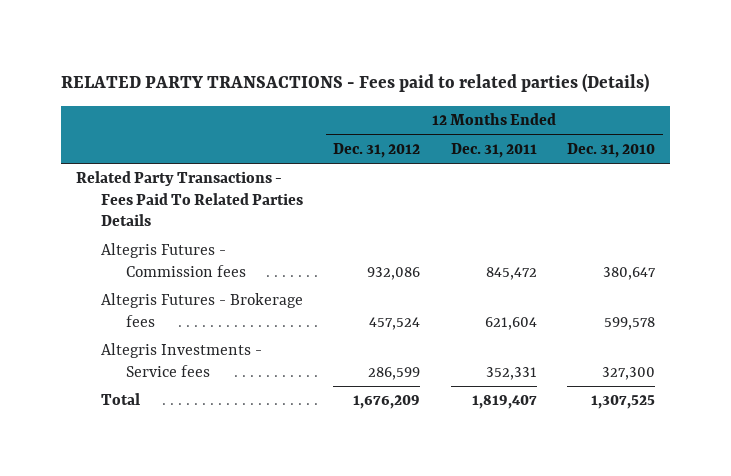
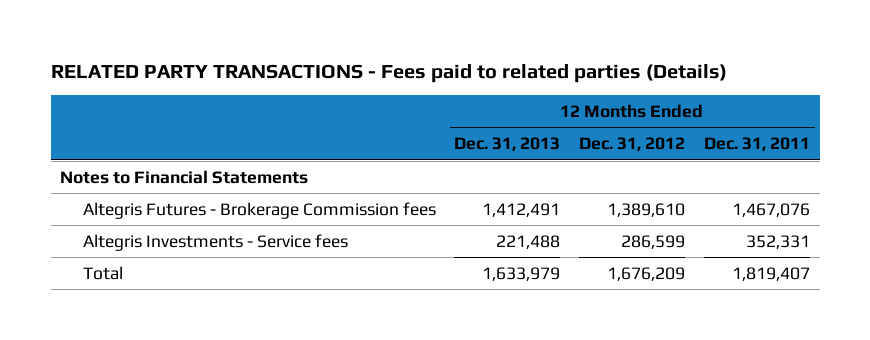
- | 12 Months Ended Dec. 31, 2012 | 12 Months Ended Dec. 31, 2011 | 12 Months Ended Dec. 31, 2010
+ | 12 Months Ended Dec. 31, 2013 | 12 Months Ended Dec. 31, 2012 | 12 Months Ended Dec. 31, 2011
- Related Party Transactions - Fees Paid To Related Parties Details
- Altegris Futures - Commission fees | 932,086 | 845,472 | 380,647
- Altegris Futures - Brokerage fees | 457,524 | 621,604 | 599,578
+ Notes to Financial Statements
+ Altegris Futures - Brokerage Commission fees | 1,412,491 | 1,389,610 | 1,467,076

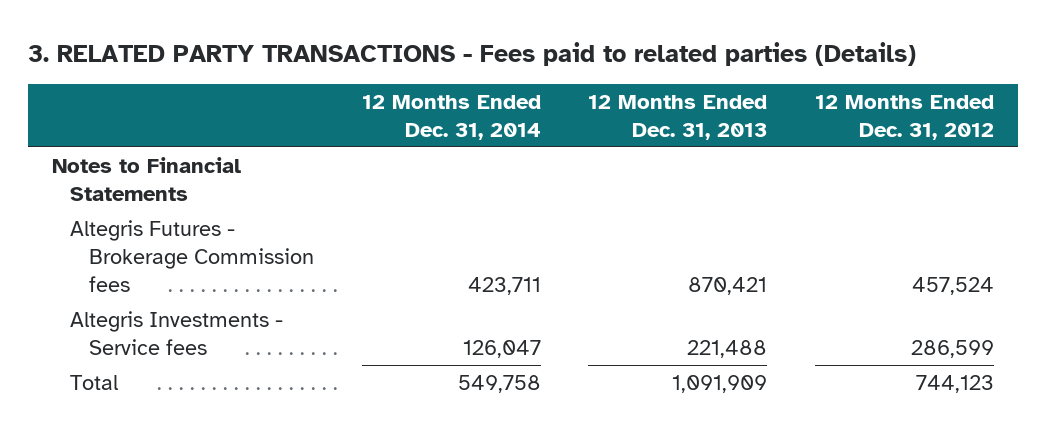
- RELATED PARTY TRANSACTIONS - Fees paid to related parties (Details)
+ 3. RELATED PARTY TRANSACTIONS - Fees paid to related parties (Details)
- | 12 Months Ended Dec. 31, 2013 | 12 Months Ended Dec. 31, 2012 | 12 Months Ended Dec. 31, 2011
+ | 12 Months Ended Dec. 31, 2014 | 12 Months Ended Dec. 31, 2013 | 12 Months Ended Dec. 31, 2012
- Altegris Futures - Brokerage Commission fees | 1,412,491 | 1,389,610 | 1,467,076
+ Altegris Futures - Brokerage Commission fees | 423,711 | 870,421 | 457,524
- Total | 1,633,979 | 1,676,209 | 1,819,407
+ Total | 549,758 | 1,091,909 | 744,123

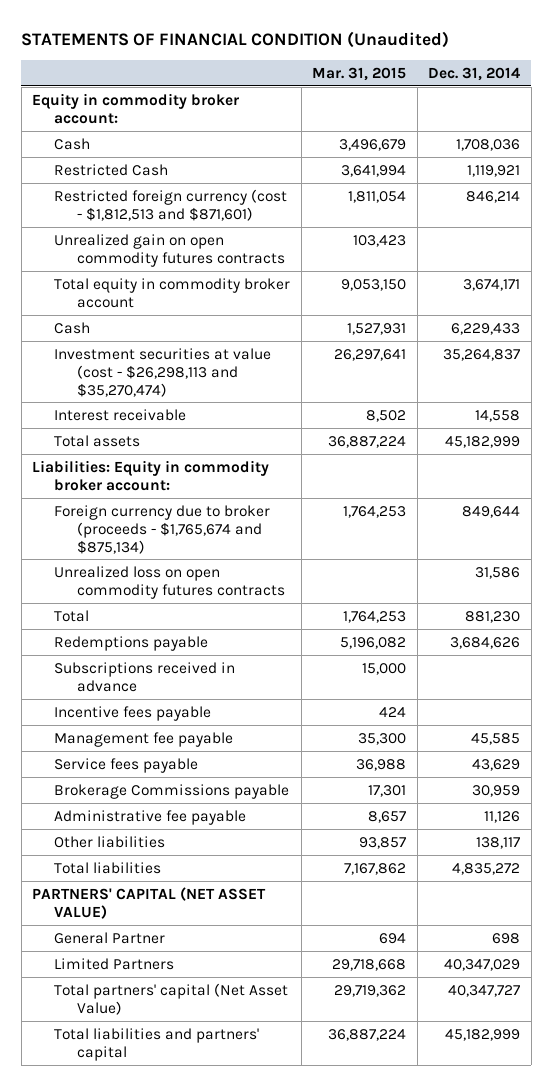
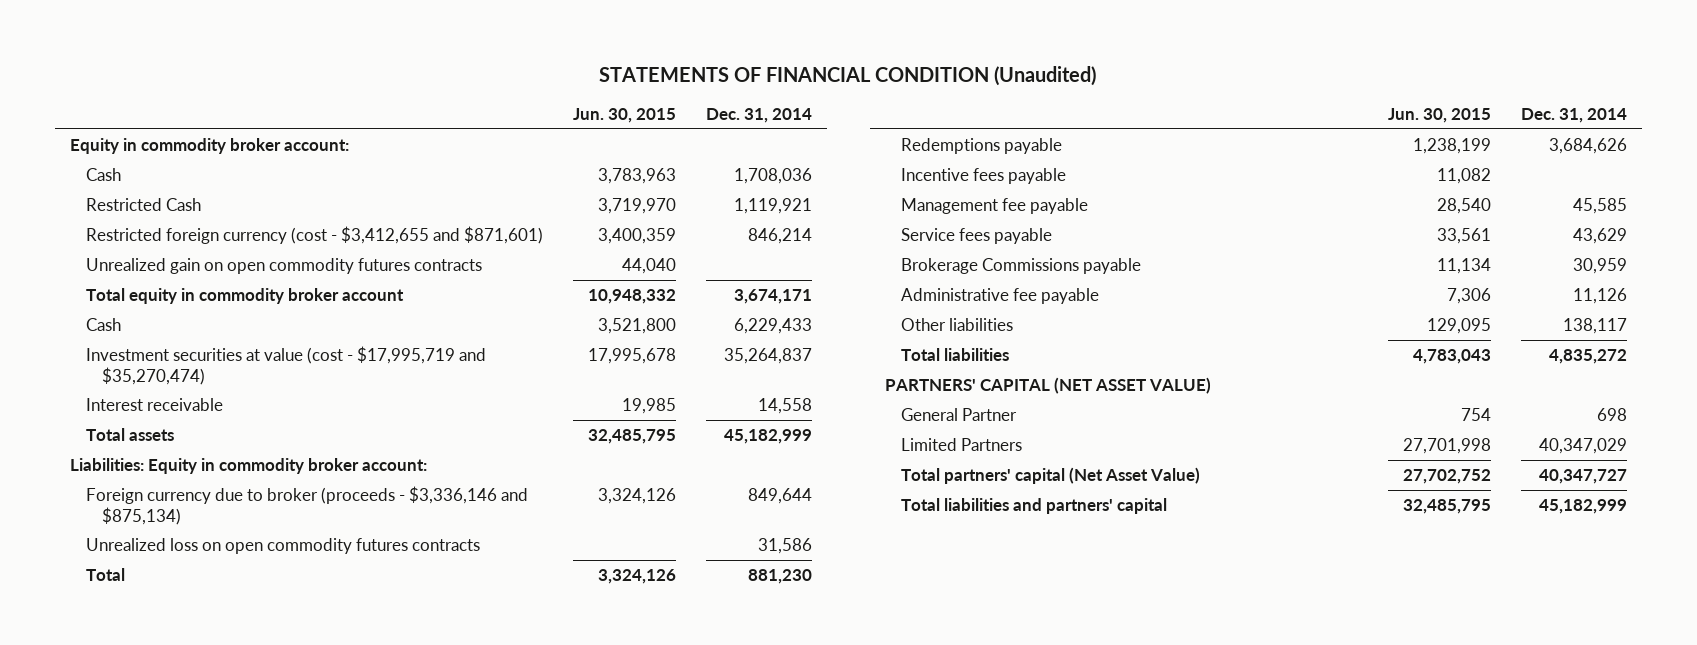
- | Mar. 31, 2015 | Dec. 31, 2014
+ | Jun. 30, 2015 | Dec. 31, 2014
- Restricted foreign currency (cost - $1,812,513 and $871,601) | 1,811,054 | 846,214
+ Restricted foreign currency (cost - $3,412,655 and $871,601) | 3,400,359 | 846,214
- Investment securities at value (cost - $26,298,113 and $35,270,474) | 26,297,641 | 35,264,837
+ Investment securities at value (cost - $17,995,719 and $35,270,474) | 17,995,678 | 35,264,837
- Foreign currency due to broker (proceeds - $1,765,674 and $875,134) | 1,764,253 | 849,644
+ Foreign currency due to broker (proceeds - $3,336,146 and $875,134) | 3,324,126 | 849,644
- Subscriptions received in advance | 15,000 |

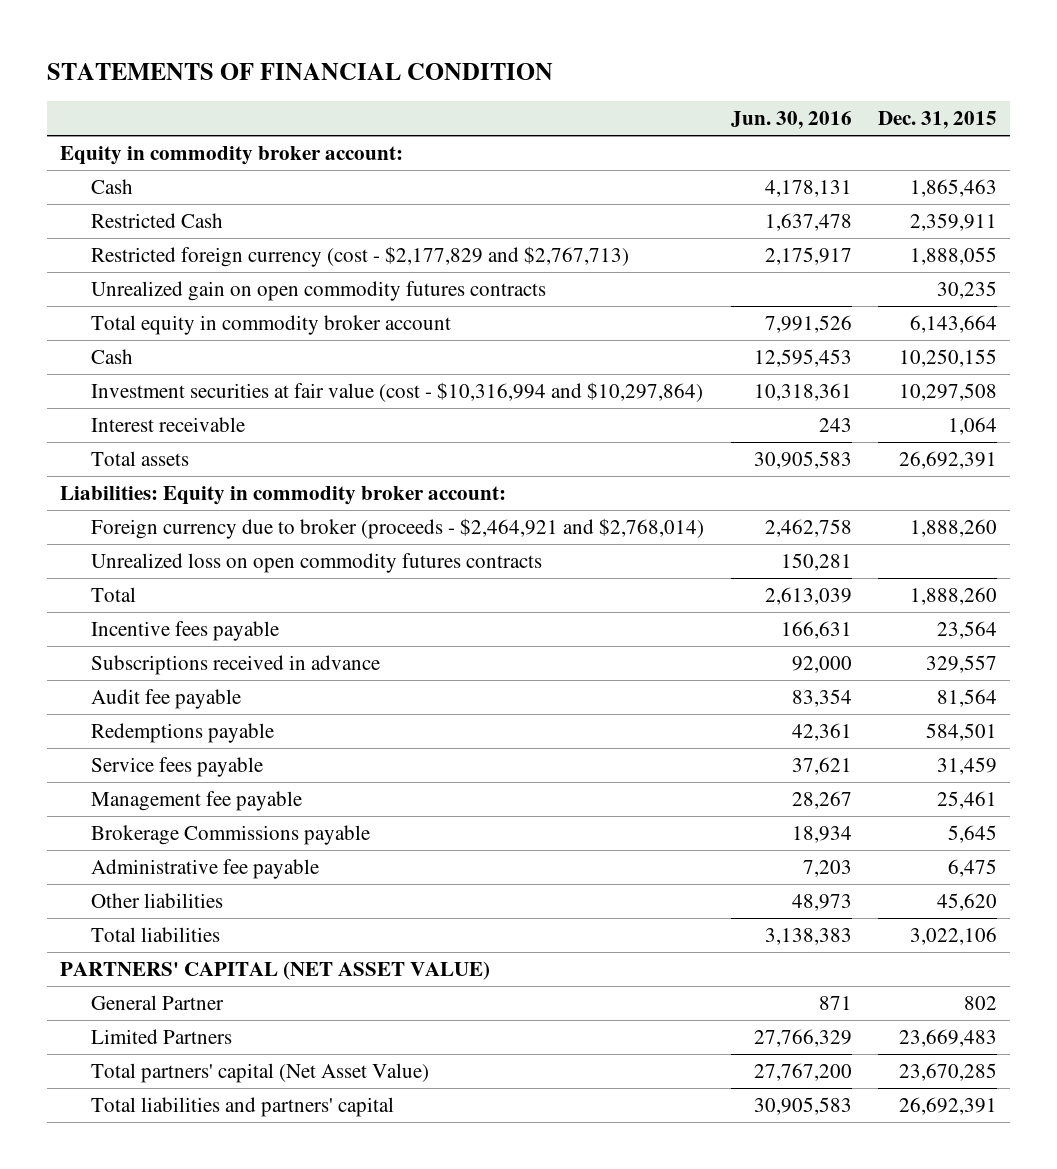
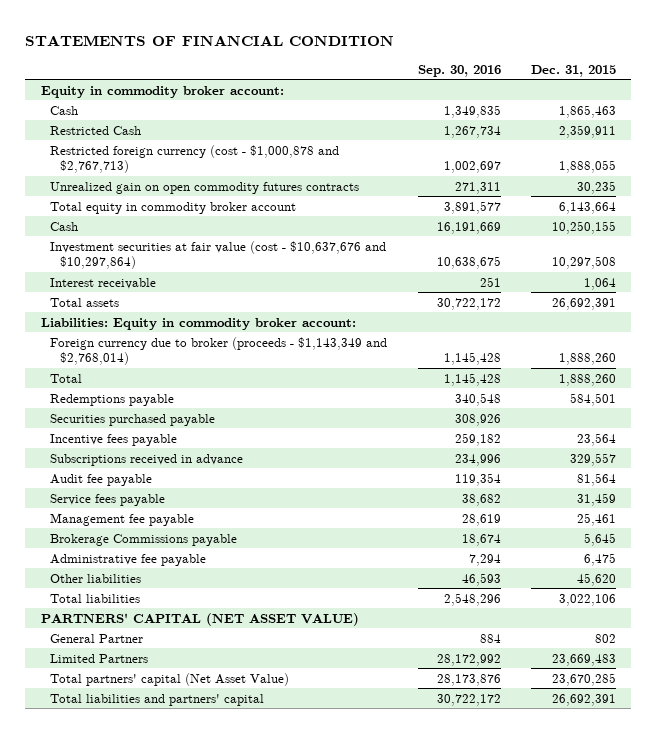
- | Jun. 30, 2016 | Dec. 31, 2015
+ | Sep. 30, 2016 | Dec. 31, 2015
- Restricted foreign currency (cost - $2,177,829 and $2,767,713) | 2,175,917 | 1,888,055
+ Restricted foreign currency (cost - $1,000,878 and $2,767,713) | 1,002,697 | 1,888,055
- Investment securities at fair value (cost - $10,316,994 and $10,297,864) | 10,318,361 | 10,297,508
+ Investment securities at fair value (cost - $10,637,676 and $10,297,864) | 10,638,675 | 10,297,508
- Foreign currency due to broker (proceeds - $2,464,921 and $2,768,014) | 2,462,758 | 1,888,260
- Unrealized loss on open commodity futures contracts | 150,281 |
+ Foreign currency due to broker (proceeds - $1,143,349 and $2,768,014) | 1,145,428 | 1,888,260
moved up: Redemptions payable | 340,548 | 584,501
+ Securities purchased payable | 308,926 |

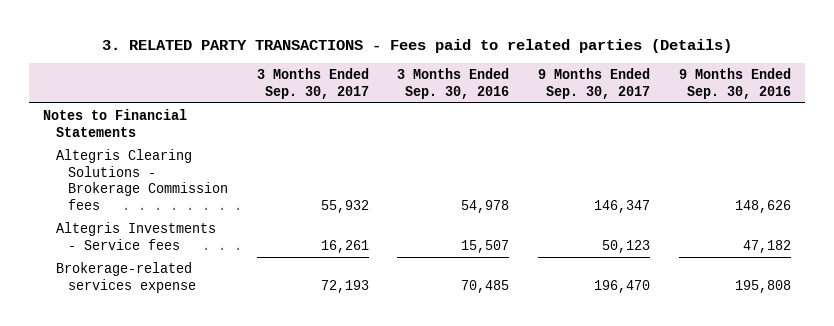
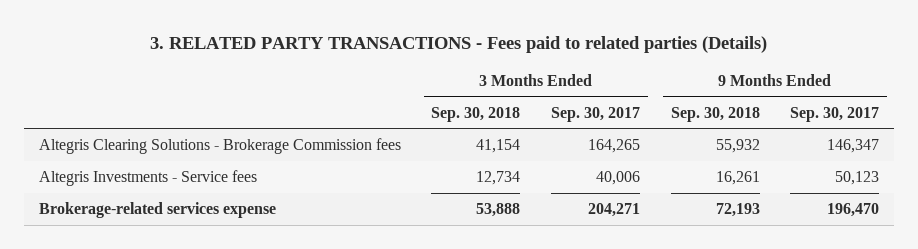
- | 3 Months Ended Sep. 30, 2017 | 3 Months Ended Sep. 30, 2016 | 9 Months Ended Sep. 30, 2017 | 9 Months Ended Sep. 30, 2016
+ | 3 Months Ended Sep. 30, 2018 | 3 Months Ended Sep. 30, 2017 | 9 Months Ended Sep. 30, 2018 | 9 Months Ended Sep. 30, 2017
- Notes to Financial Statements
- Altegris Clearing Solutions - Brokerage Commission fees | 55,932 | 54,978 | 146,347 | 148,626
- Altegris Investments - Service fees | 16,261 | 15,507 | 50,123 | 47,182
- Brokerage-related services expense | 72,193 | 70,485 | 196,470 | 195,808
+ Altegris Clearing Solutions - Brokerage Commission fees | 41,154 | 164,265 | 55,932 | 146,347
+ Altegris Investments - Service fees | 12,734 | 40,006 | 16,261 | 50,123
+ Brokerage-related services expense | 53,888 | 204,271 | 72,193 | 196,470

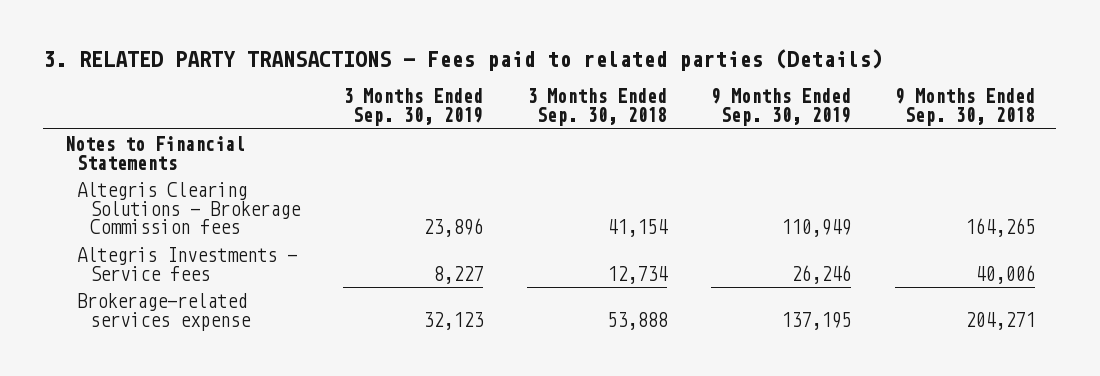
- | 3 Months Ended Sep. 30, 2018 | 3 Months Ended Sep. 30, 2017 | 9 Months Ended Sep. 30, 2018 | 9 Months Ended Sep. 30, 2017
+ | 3 Months Ended Sep. 30, 2019 | 3 Months Ended Sep. 30, 2018 | 9 Months Ended Sep. 30, 2019 | 9 Months Ended Sep. 30, 2018
- Altegris Clearing Solutions - Brokerage Commission fees | 41,154 | 164,265 | 55,932 | 146,347
- Altegris Investments - Service fees | 12,734 | 40,006 | 16,261 | 50,123
- Brokerage-related services expense | 53,888 | 204,271 | 72,193 | 196,470
+ Notes to Financial Statements
+ Altegris Clearing Solutions - Brokerage Commission fees | 23,896 | 41,154 | 110,949 | 164,265
+ Altegris Investments - Service fees | 8,227 | 12,734 | 26,246 | 40,006
+ Brokerage-related services expense | 32,123 | 53,888 | 137,195 | 204,271

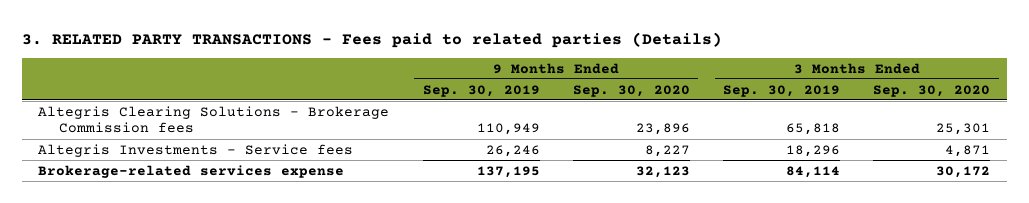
- | 3 Months Ended Sep. 30, 2019 | 3 Months Ended Sep. 30, 2018 | 9 Months Ended Sep. 30, 2019 | 9 Months Ended Sep. 30, 2018
+ | 9 Months Ended Sep. 30, 2019 | 9 Months Ended Sep. 30, 2020 | 3 Months Ended Sep. 30, 2019 | 3 Months Ended Sep. 30, 2020
- Notes to Financial Statements
- Altegris Clearing Solutions - Brokerage Commission fees | 23,896 | 41,154 | 110,949 | 164,265
- Altegris Investments - Service fees | 8,227 | 12,734 | 26,246 | 40,006
- Brokerage-related services expense | 32,123 | 53,888 | 137,195 | 204,271
+ Altegris Clearing Solutions - Brokerage Commission fees | 110,949 | 23,896 | 65,818 | 25,301
+ Altegris Investments - Service fees | 26,246 | 8,227 | 18,296 | 4,871
+ Brokerage-related services expense | 137,195 | 32,123 | 84,114 | 30,172

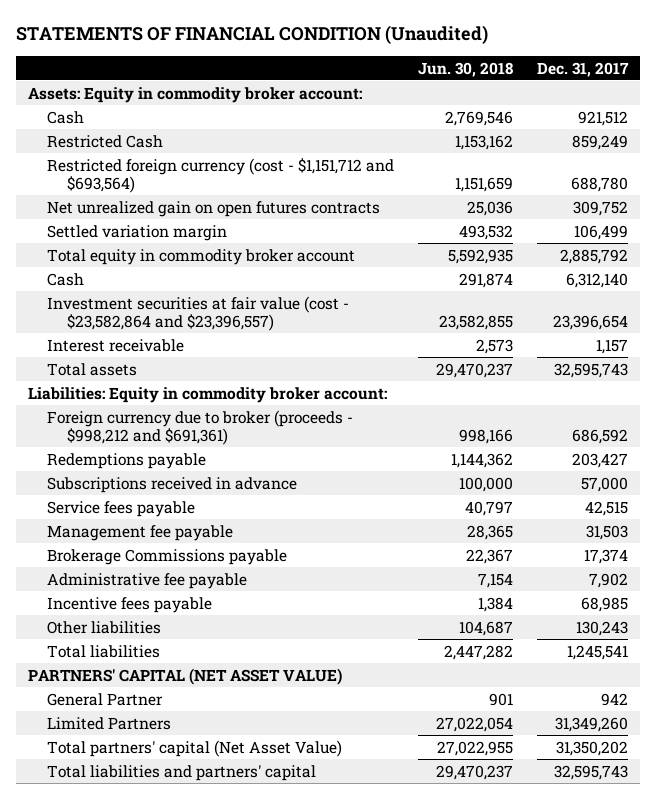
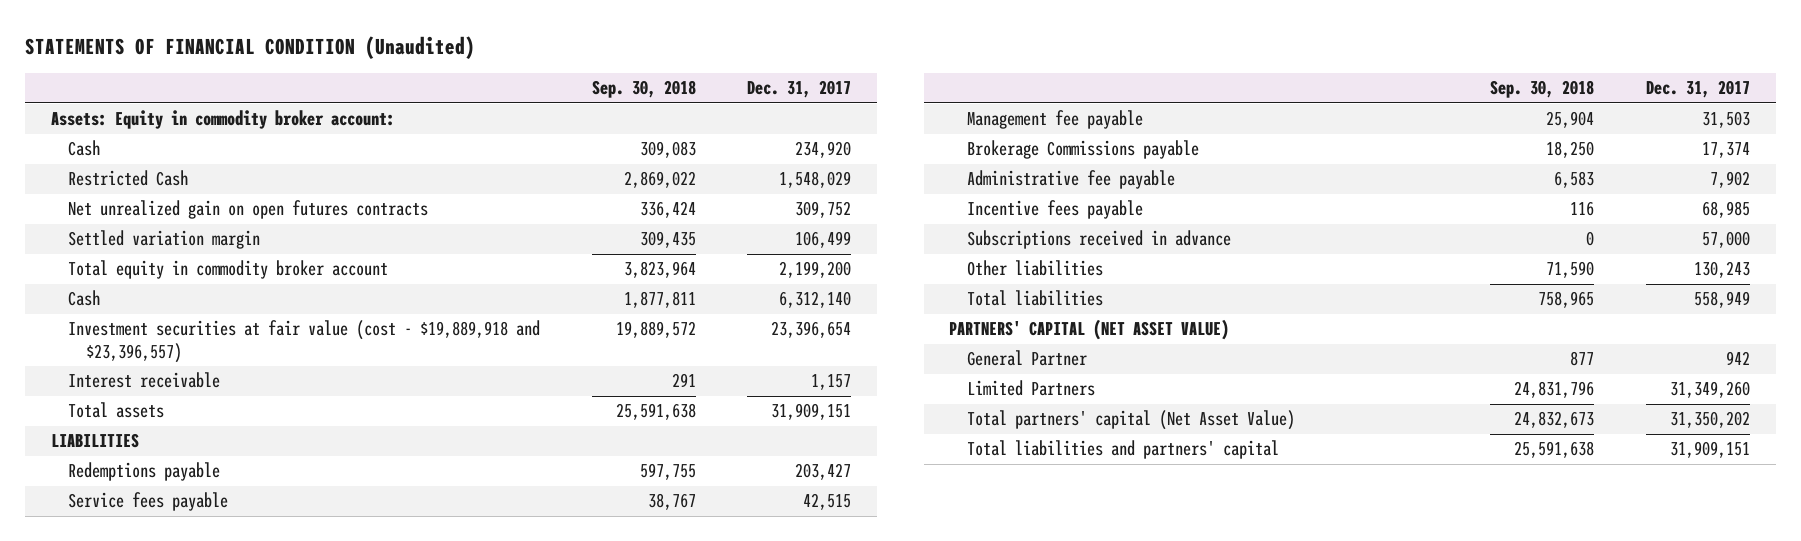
- | Jun. 30, 2018 | Dec. 31, 2017
+ | Sep. 30, 2018 | Dec. 31, 2017
- Cash | 2,769,546 | 921,512
- Restricted Cash | 1,153,162 | 859,249
- Restricted foreign currency (cost - $1,151,712 and $693,564) | 1,151,659 | 688,780
+ Cash | 309,083 | 234,920
+ Restricted Cash | 2,869,022 | 1,548,029
- Total equity in commodity broker account | 5,592,935 | 2,885,792
+ Total equity in commodity broker account | 3,823,964 | 2,199,200
- Investment securities at fair value (cost - $23,582,864 and $23,396,557) | 23,582,855 | 23,396,654
+ Investment securities at fair value (cost - $19,889,918 and $23,396,557) | 19,889,572 | 23,396,654
- Total assets | 29,470,237 | 32,595,743
- Liabilities: Equity in commodity broker account:
- Foreign currency due to broker (proceeds - $998,212 and $691,361) | 998,166 | 686,592
+ Total assets | 25,591,638 | 31,909,151
+ LIABILITIES
moved down: Subscriptions received in advance | 0 | 57,000
- Total liabilities | 2,447,282 | 1,245,541
+ Total liabilities | 758,965 | 558,949
- Total liabilities and partners' capital | 29,470,237 | 32,595,743
+ Total liabilities and partners' capital | 25,591,638 | 31,909,151

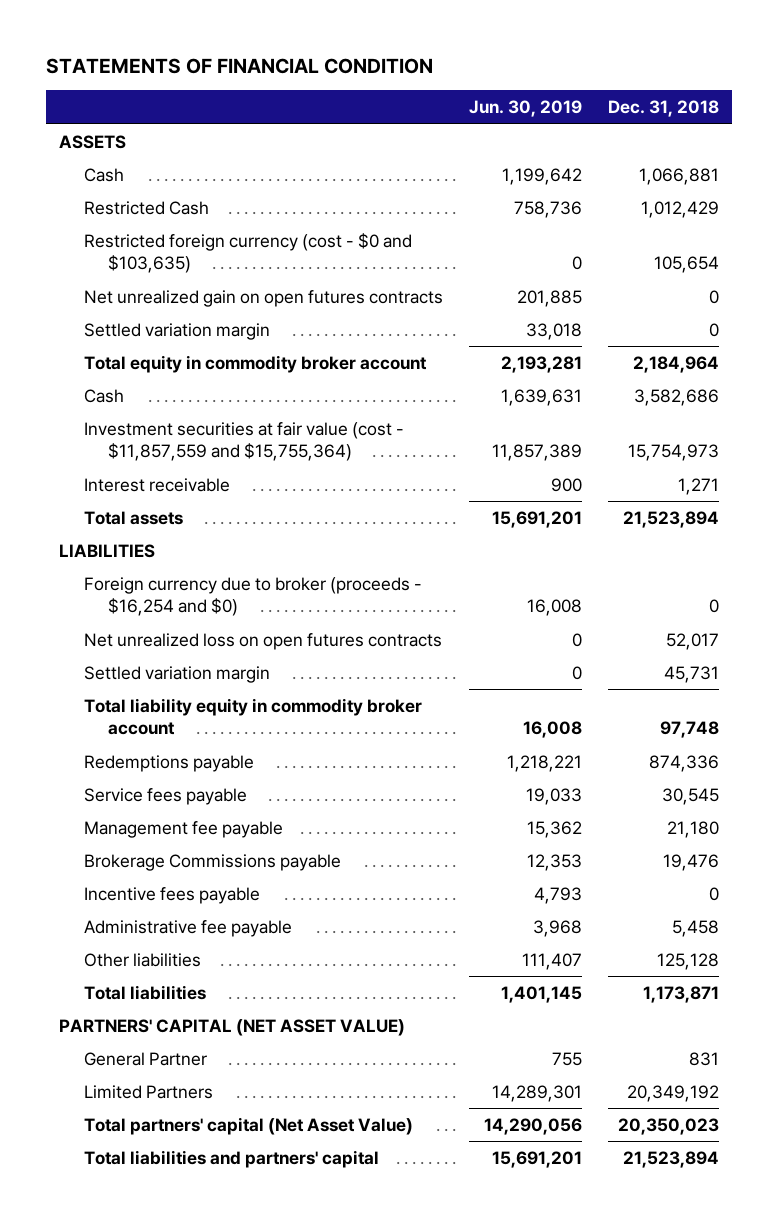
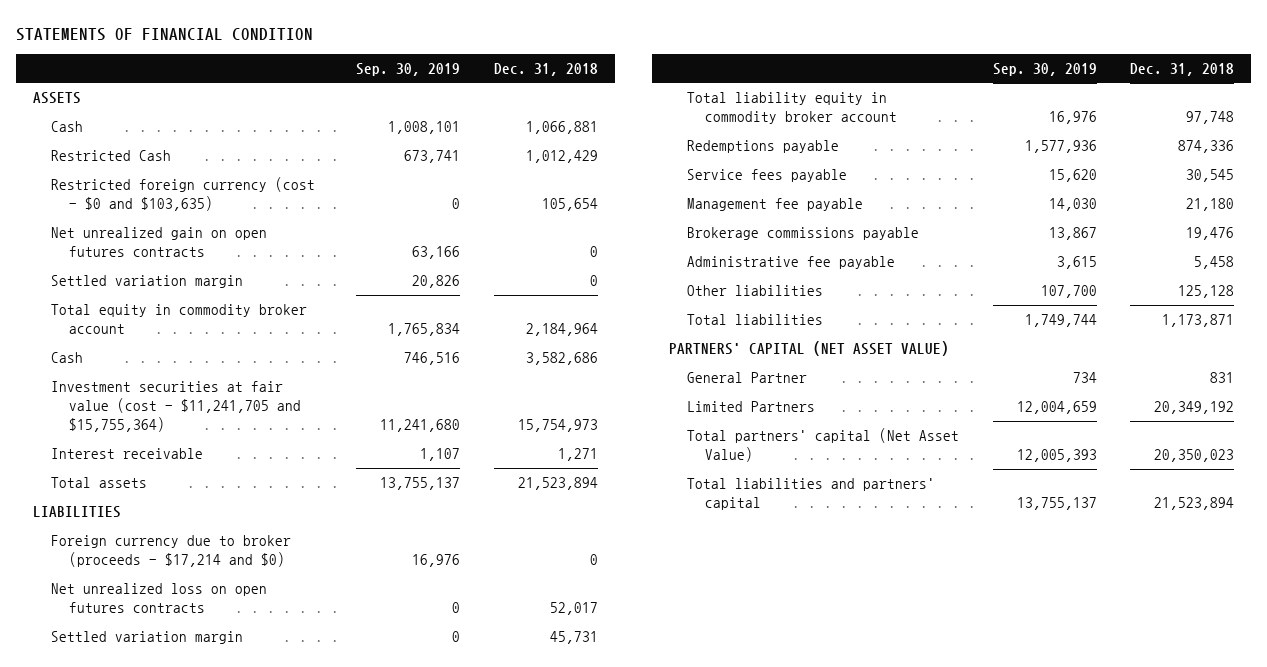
- | Jun. 30, 2019 | Dec. 31, 2018
+ | Sep. 30, 2019 | Dec. 31, 2018
- Investment securities at fair value (cost - $11,857,559 and $15,755,364) | 11,857,389 | 15,754,973
+ Investment securities at fair value (cost - $11,241,705 and $15,755,364) | 11,241,680 | 15,754,973
- Foreign currency due to broker (proceeds - $16,254 and $0) | 16,008 | 0
+ Foreign currency due to broker (proceeds - $17,214 and $0) | 16,976 | 0
- Brokerage Commissions payable | 12,353 | 19,476
- Incentive fees payable | 4,793 | 0
+ Brokerage commissions payable | 13,867 | 19,476

